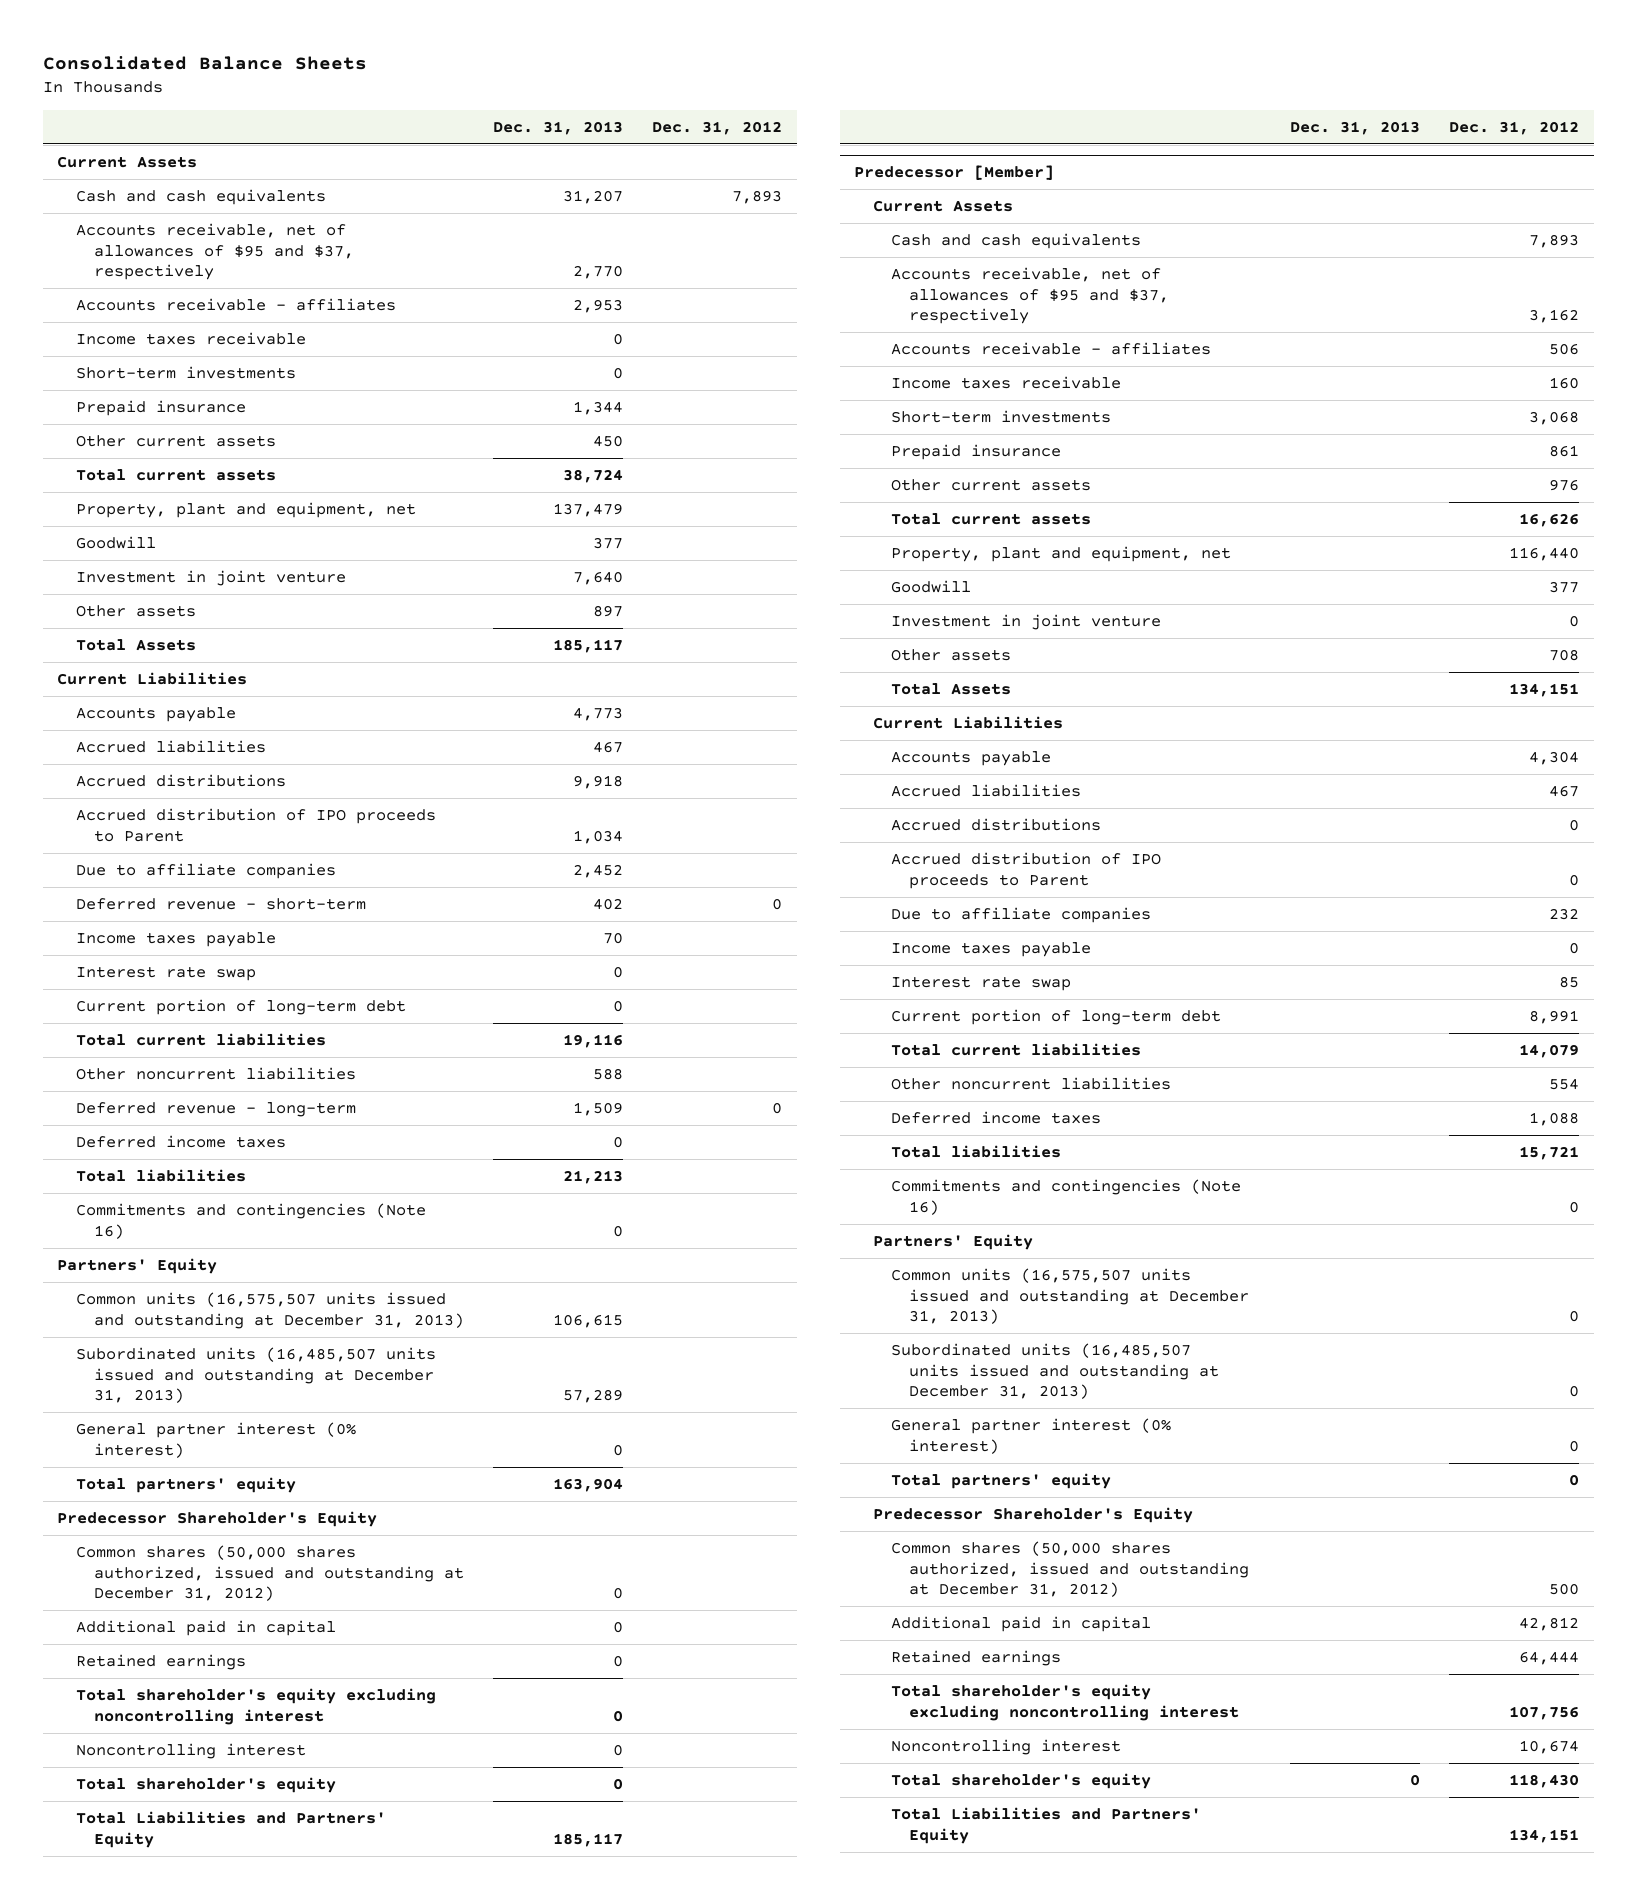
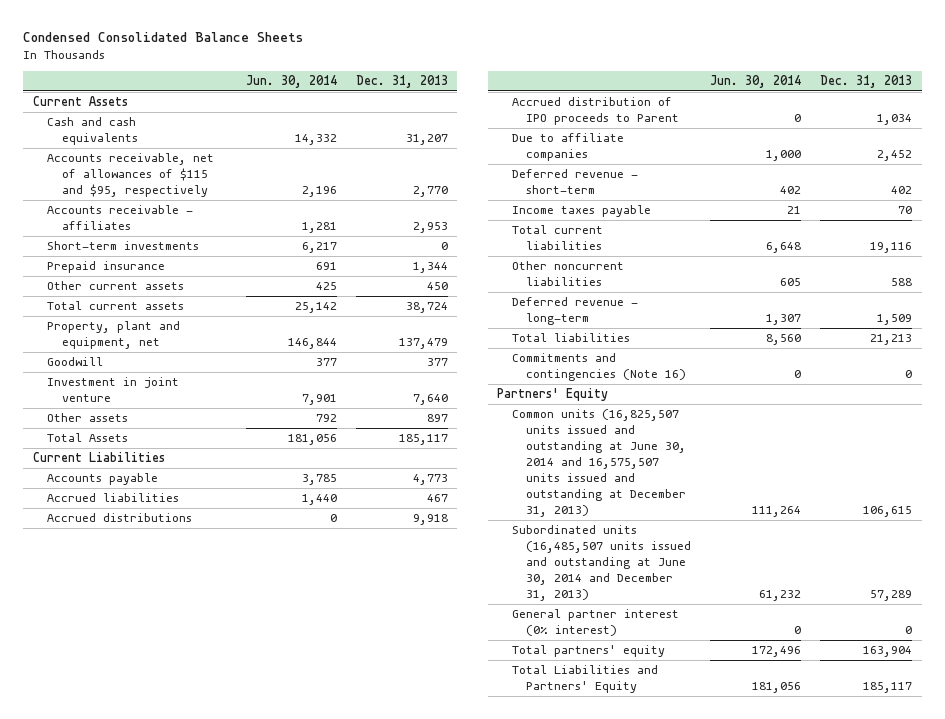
- Consolidated Balance Sheets
+ Condensed Consolidated Balance Sheets
- | Dec. 31, 2013 | Dec. 31, 2012
+ | Jun. 30, 2014 | Dec. 31, 2013
- Accounts receivable, net of allowances of $95 and $37, respectively | 2,770 |
+ Accounts receivable, net of allowances of $115 and $95, respectively | 2,196 | 2,770
- Income taxes receivable | 0 |
- Interest rate swap | 0 |
- Current portion of long-term debt | 0 |
- Deferred income taxes | 0 |
- Common units (16,575,507 units issued and outstanding at December 31, 2013) | 106,615 |
- Subordinated units (16,485,507 units issued and outstanding at December 31, 2013) | 57,289 |
+ Common units (16,825,507 units issued and outstanding at June 30, 2014 and 16,575,507 units issued and outstanding at December 31, 2013) | 111,264 | 106,615
+ Subordinated units (16,485,507 units issued and outstanding at June 30, 2014 and December 31, 2013) | 61,232 | 57,289
- Predecessor Shareholder's Equity
- Common shares (50,000 shares authorized, issued and outstanding at December 31, 2012) | 0 |
- Additional paid in capital | 0 |
- Retained earnings | 0 |
- Total shareholder's equity excluding noncontrolling interest | 0 |
- Noncontrolling interest | 0 |
- Total shareholder's equity | 0 |
- Predecessor [Member]
- Current Assets
- Cash and cash equivalents | | 7,893
- Accounts receivable, net of allowances of $95 and $37, respectively | | 3,162
- Accounts receivable - affiliates | | 506
- Income taxes receivable | | 160
- Short-term investments | | 3,068
- Prepaid insurance | | 861
- Other current assets | | 976
- Total current assets | | 16,626
- Property, plant and equipment, net | | 116,440
- Goodwill | | 377
- Investment in joint venture | | 0
- Other assets | | 708
- Total Assets | | 134,151
- Current Liabilities
- Accounts payable | | 4,304
- Accrued liabilities | | 467
- Accrued distributions | | 0
- Accrued distribution of IPO proceeds to Parent | | 0
- Due to affiliate companies | | 232
- Income taxes payable | | 0
- Interest rate swap | | 85
- Current portion of long-term debt | | 8,991
- Total current liabilities | | 14,079
- Other noncurrent liabilities | | 554
- Deferred income taxes | | 1,088
- Total liabilities | | 15,721
- Commitments and contingencies (Note 16) | | 0
- Partners' Equity
- Common units (16,575,507 units issued and outstanding at December 31, 2013) | | 0
- Subordinated units (16,485,507 units issued and outstanding at December 31, 2013) | | 0
- General partner interest (0% interest) | | 0
- Total partners' equity | | 0
- Predecessor Shareholder's Equity
- Common shares (50,000 shares authorized, issued and outstanding at December 31, 2012) | | 500
- Additional paid in capital | | 42,812
- Retained earnings | | 64,444
- Total shareholder's equity excluding noncontrolling interest | | 107,756
- Noncontrolling interest | | 10,674
- Total shareholder's equity | 0 | 118,430
- Total Liabilities and Partners' Equity | | 134,151

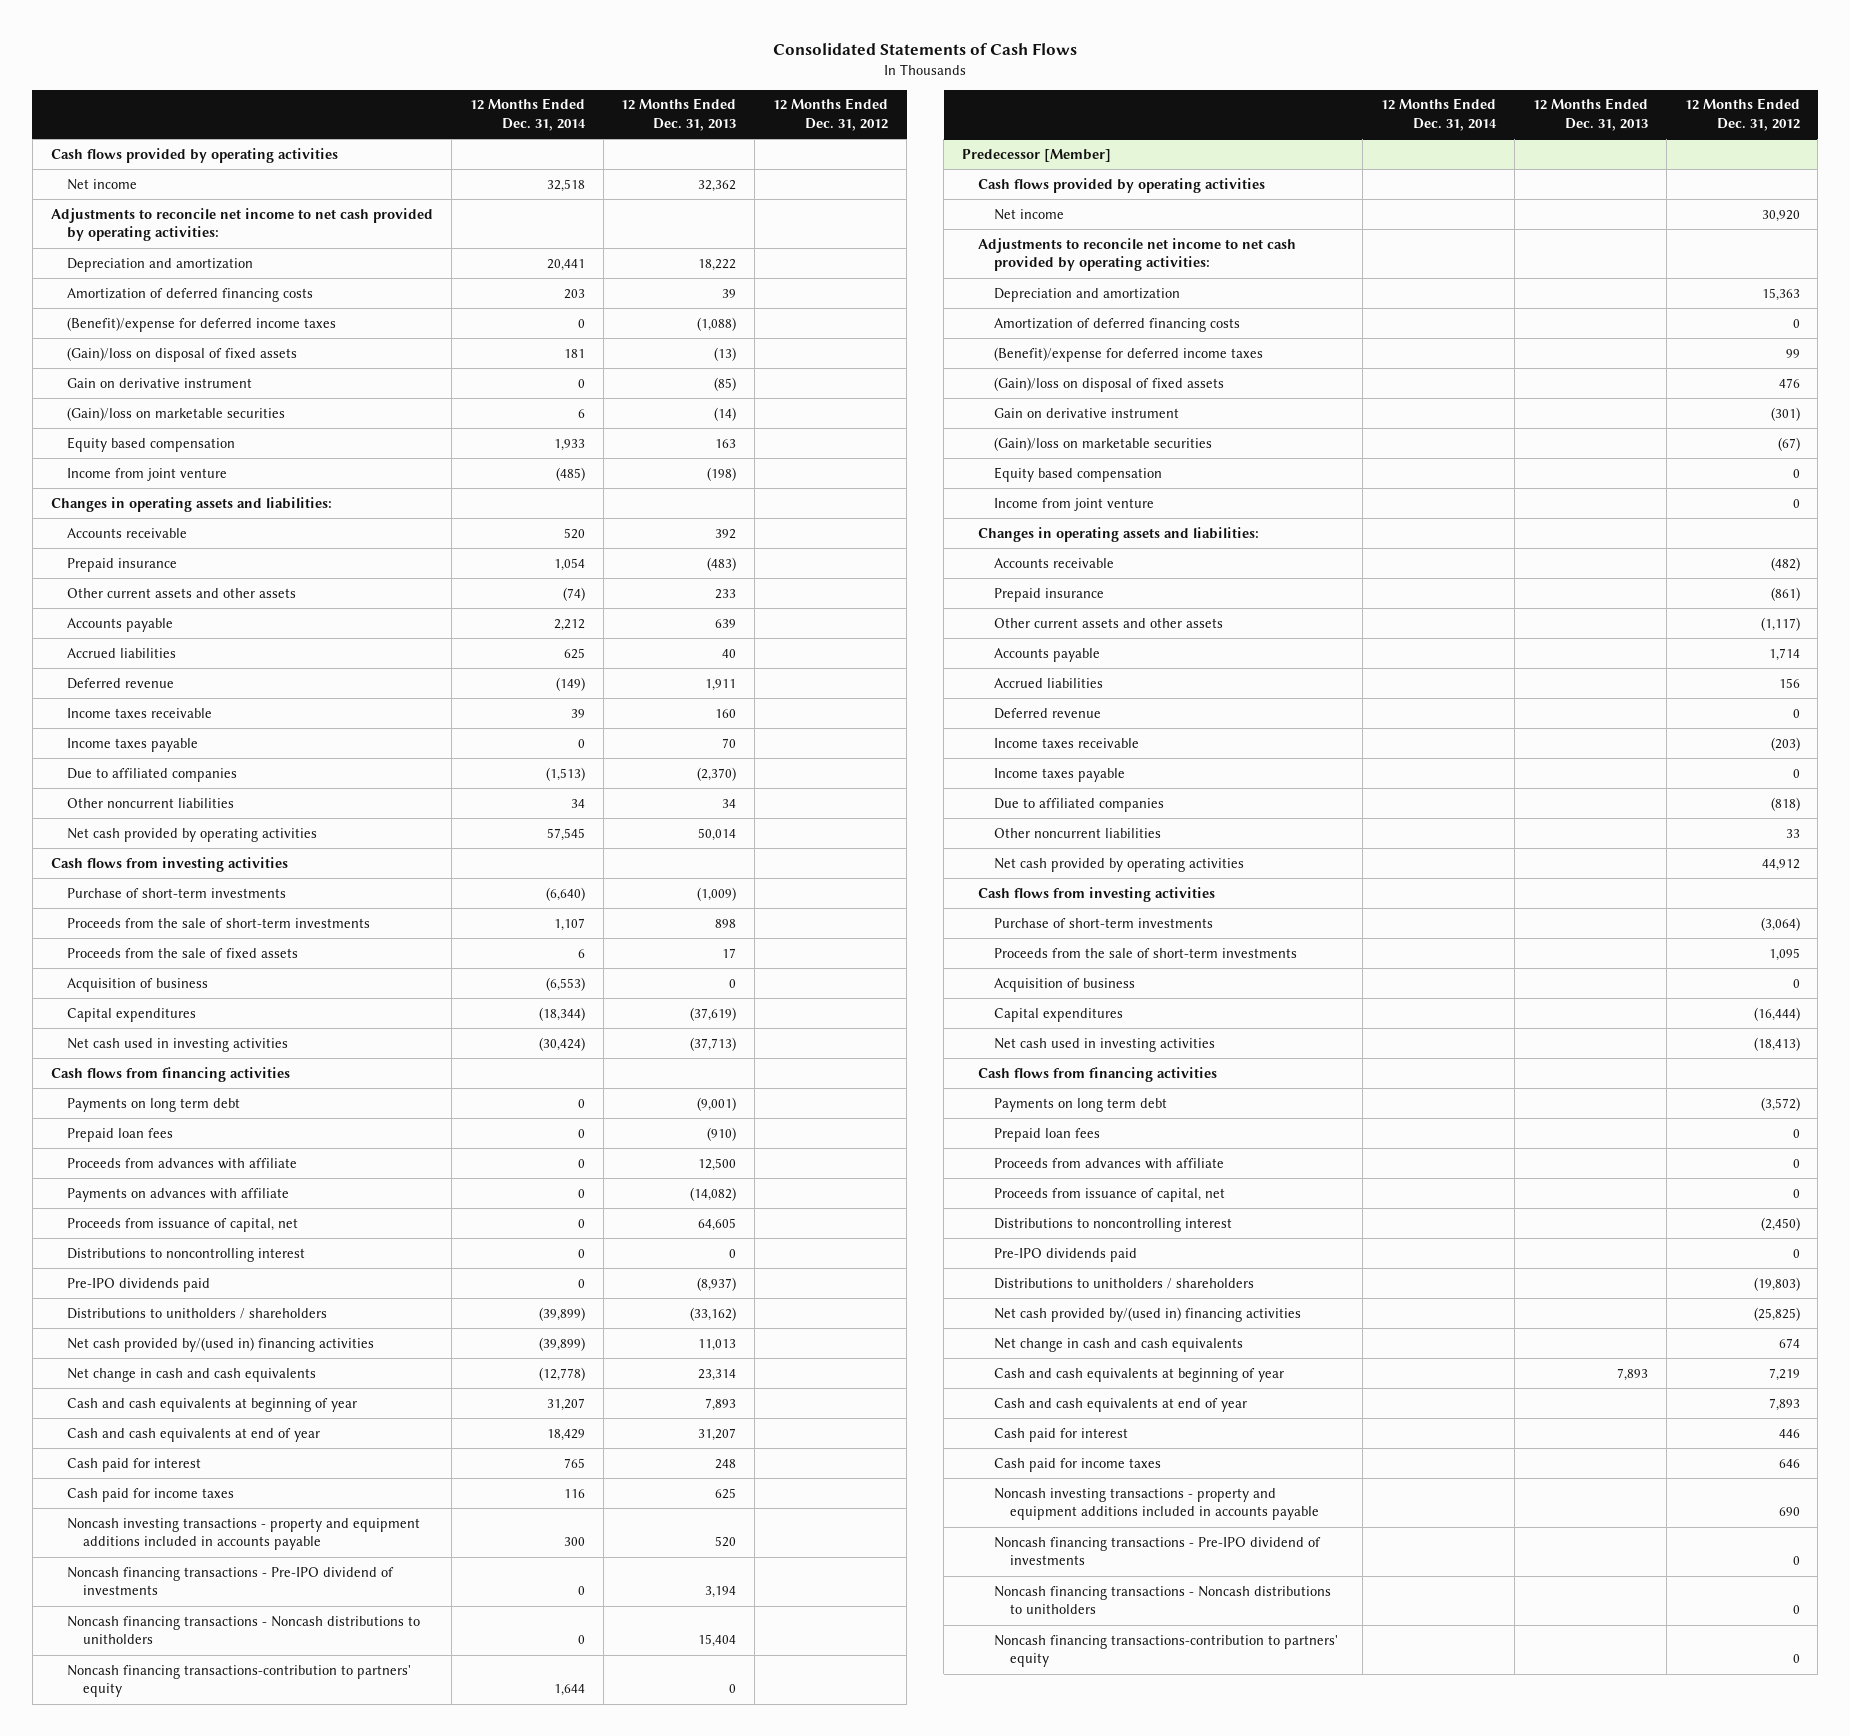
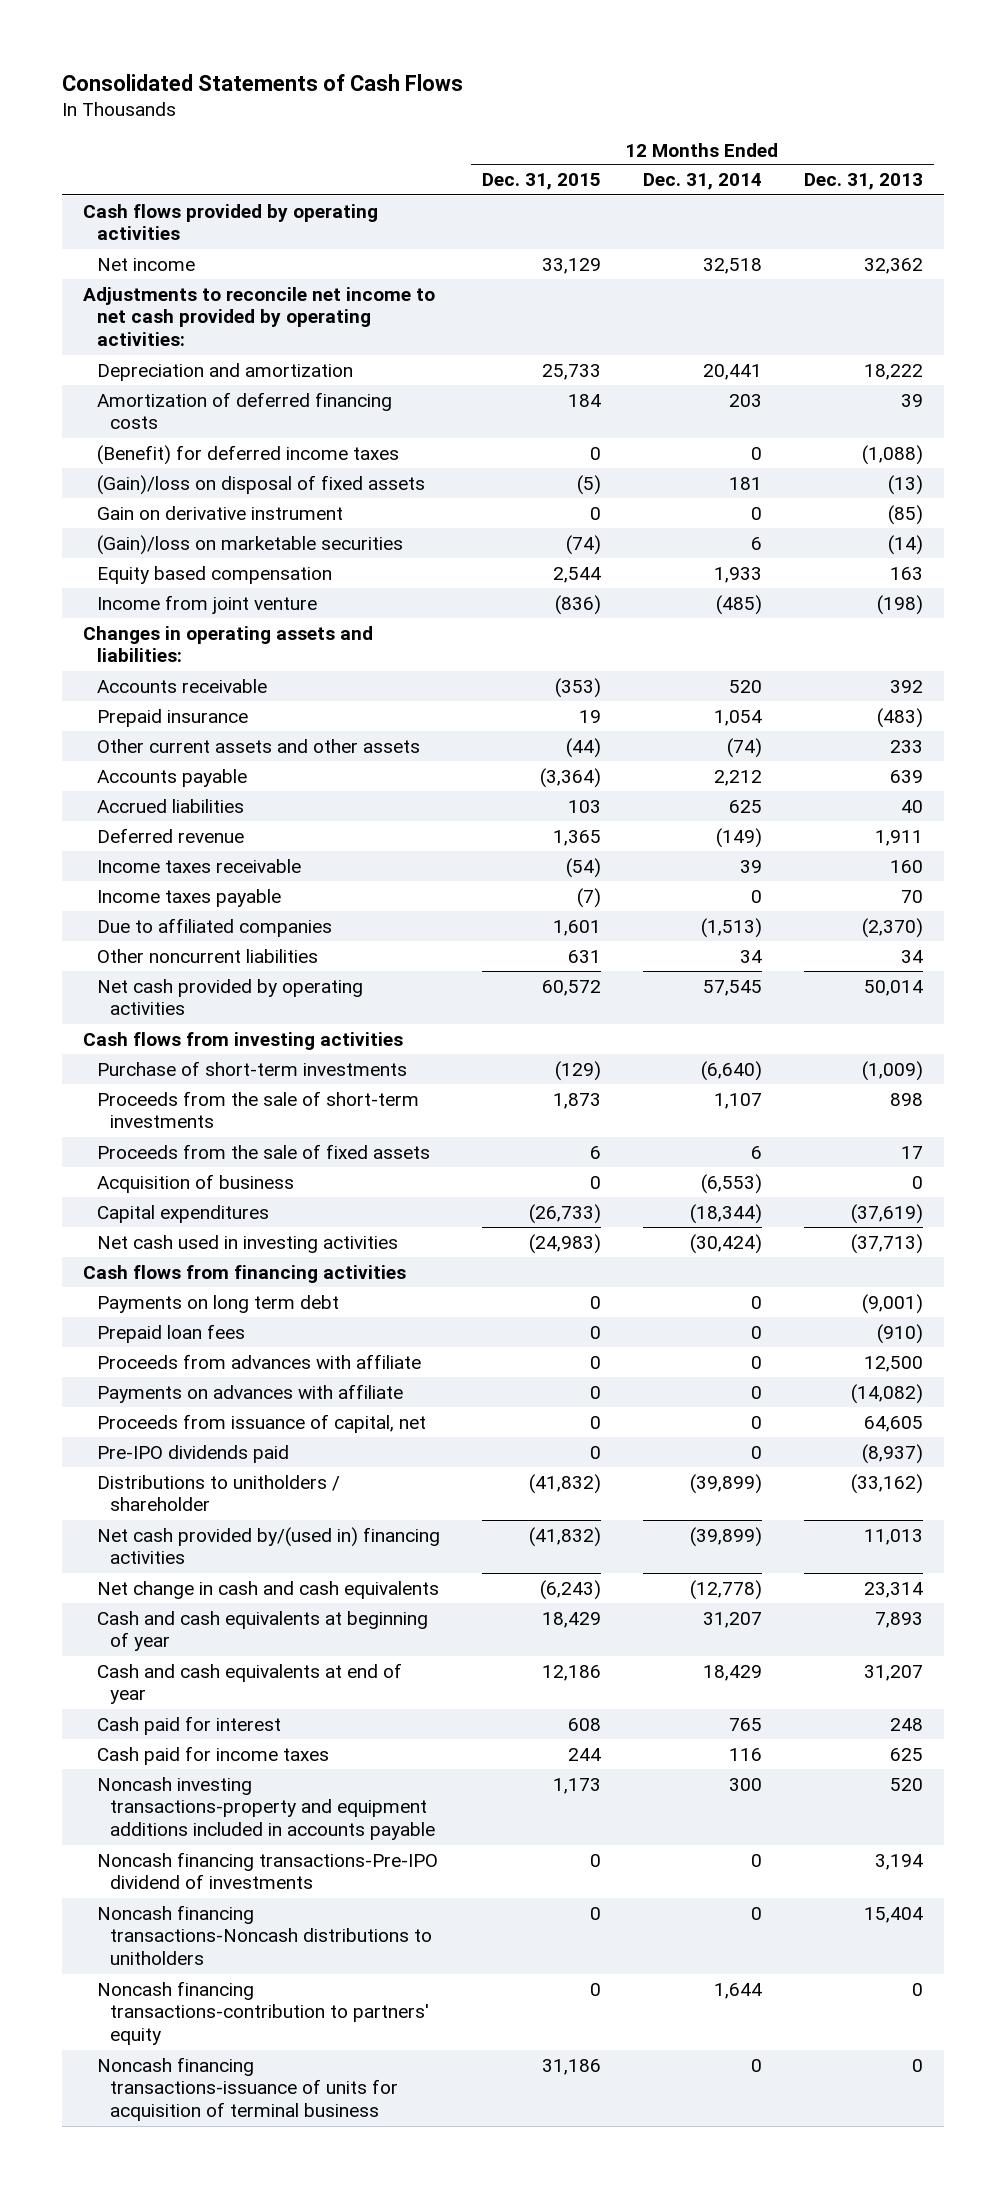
- | 12 Months Ended Dec. 31, 2014 | 12 Months Ended Dec. 31, 2013 | 12 Months Ended Dec. 31, 2012
+ | 12 Months Ended Dec. 31, 2015 | 12 Months Ended Dec. 31, 2014 | 12 Months Ended Dec. 31, 2013
- (Benefit)/expense for deferred income taxes | 0 | (1,088) |
+ (Benefit) for deferred income taxes | 0 | 0 | (1,088)
- Distributions to noncontrolling interest | 0 | 0 |
- Distributions to unitholders / shareholders | (39,899) | (33,162) |
+ Distributions to unitholders / shareholder | (41,832) | (39,899) | (33,162)
- Noncash investing transactions - property and equipment additions included in accounts payable | 300 | 520 |
- Noncash financing transactions - Pre-IPO dividend of investments | 0 | 3,194 |
- Noncash financing transactions - Noncash distributions to unitholders | 0 | 15,404 |
+ Noncash investing transactions-property and equipment additions included in accounts payable | 1,173 | 300 | 520
+ Noncash financing transactions-Pre-IPO dividend of investments | 0 | 0 | 3,194
+ Noncash financing transactions-Noncash distributions to unitholders | 0 | 0 | 15,404
- Predecessor [Member]
- Cash flows provided by operating activities
- Net income | | | 30,920
- Adjustments to reconcile net income to net cash provided by operating activities:
- Depreciation and amortization | | | 15,363
- Amortization of deferred financing costs | | | 0
- (Benefit)/expense for deferred income taxes | | | 99
- (Gain)/loss on disposal of fixed assets | | | 476
- Gain on derivative instrument | | | (301)
- (Gain)/loss on marketable securities | | | (67)
- Equity based compensation | | | 0
- Income from joint venture | | | 0
- Changes in operating assets and liabilities:
- Accounts receivable | | | (482)
- Prepaid insurance | | | (861)
- Other current assets and other assets | | | (1,117)
- Accounts payable | | | 1,714
- Accrued liabilities | | | 156
- Deferred revenue | | | 0
- Income taxes receivable | | | (203)
- Income taxes payable | | | 0
- Due to affiliated companies | | | (818)
- Other noncurrent liabilities | | | 33
- Net cash provided by operating activities | | | 44,912
- Cash flows from investing activities
- Purchase of short-term investments | | | (3,064)
- Proceeds from the sale of short-term investments | | | 1,095
- Acquisition of business | | | 0
- Capital expenditures | | | (16,444)
- Net cash used in investing activities | | | (18,413)
- Cash flows from financing activities
- Payments on long term debt | | | (3,572)
- Prepaid loan fees | | | 0
- Proceeds from advances with affiliate | | | 0
- Proceeds from issuance of capital, net | | | 0
- Distributions to noncontrolling interest | | | (2,450)
- Pre-IPO dividends paid | | | 0
- Distributions to unitholders / shareholders | | | (19,803)
- Net cash provided by/(used in) financing activities | | | (25,825)
- Net change in cash and cash equivalents | | | 674
- Cash and cash equivalents at beginning of year | | 7,893 | 7,219
- Cash and cash equivalents at end of year | | | 7,893
- Cash paid for interest | | | 446
- Cash paid for income taxes | | | 646
- Noncash investing transactions - property and equipment additions included in accounts payable | | | 690
- Noncash financing transactions - Pre-IPO dividend of investments | | | 0
- Noncash financing transactions - Noncash distributions to unitholders | | | 0
- Noncash financing transactions-contribution to partners' equity | | | 0
+ Noncash financing transactions-issuance of units for acquisition of terminal business | 31,186 | 0 | 0

